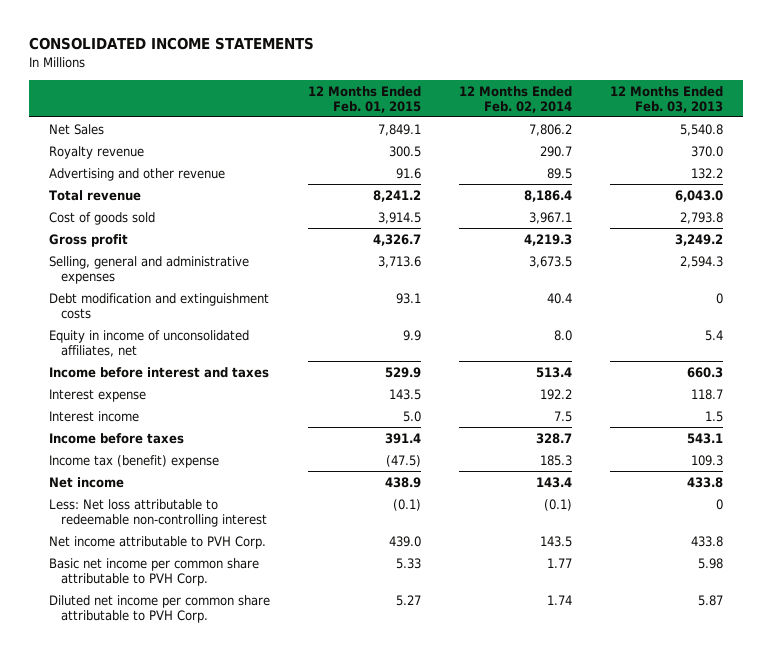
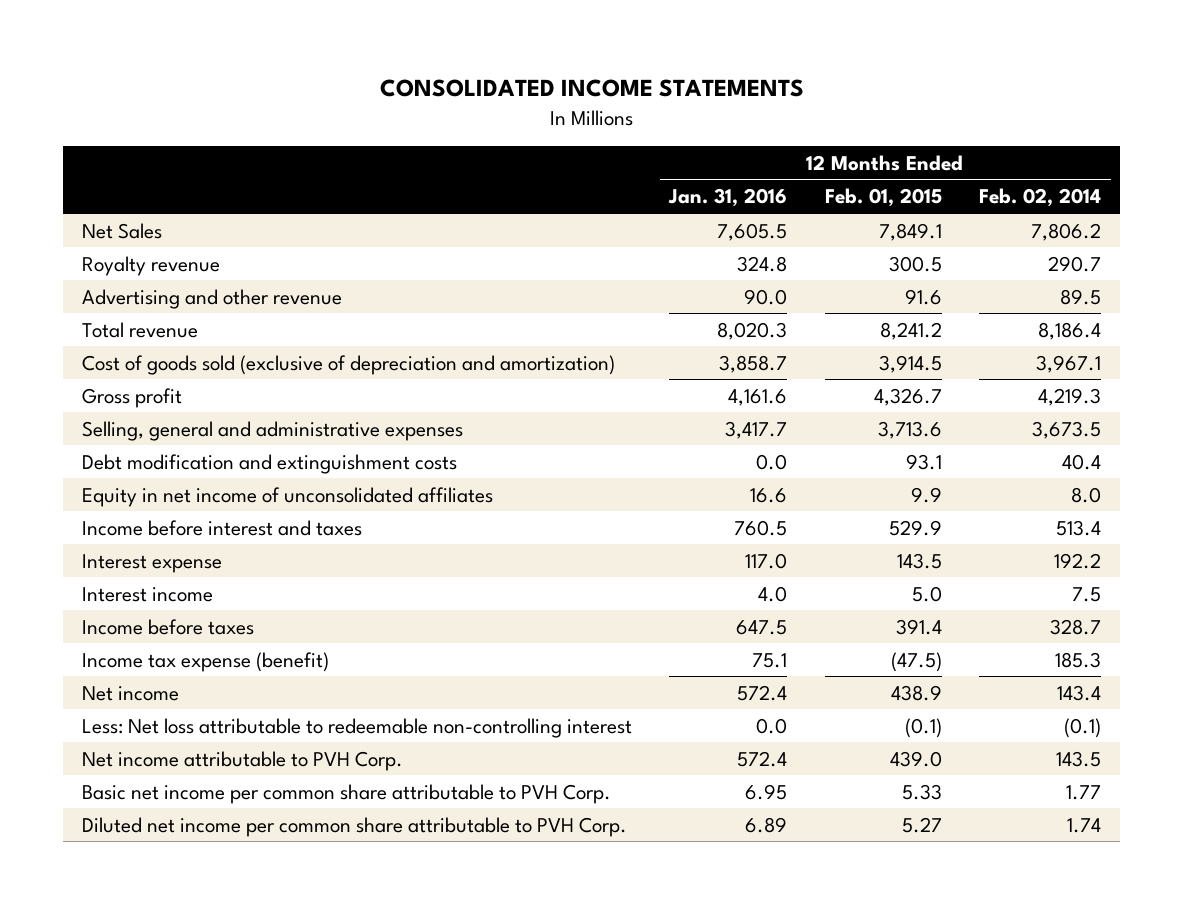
- | 12 Months Ended Feb. 01, 2015 | 12 Months Ended Feb. 02, 2014 | 12 Months Ended Feb. 03, 2013
+ | 12 Months Ended Jan. 31, 2016 | 12 Months Ended Feb. 01, 2015 | 12 Months Ended Feb. 02, 2014
- Cost of goods sold | 3,914.5 | 3,967.1 | 2,793.8
+ Cost of goods sold (exclusive of depreciation and amortization) | 3,858.7 | 3,914.5 | 3,967.1
- Equity in income of unconsolidated affiliates, net | 9.9 | 8.0 | 5.4
+ Equity in net income of unconsolidated affiliates | 16.6 | 9.9 | 8.0
- Income tax (benefit) expense | (47.5) | 185.3 | 109.3
+ Income tax expense (benefit) | 75.1 | (47.5) | 185.3

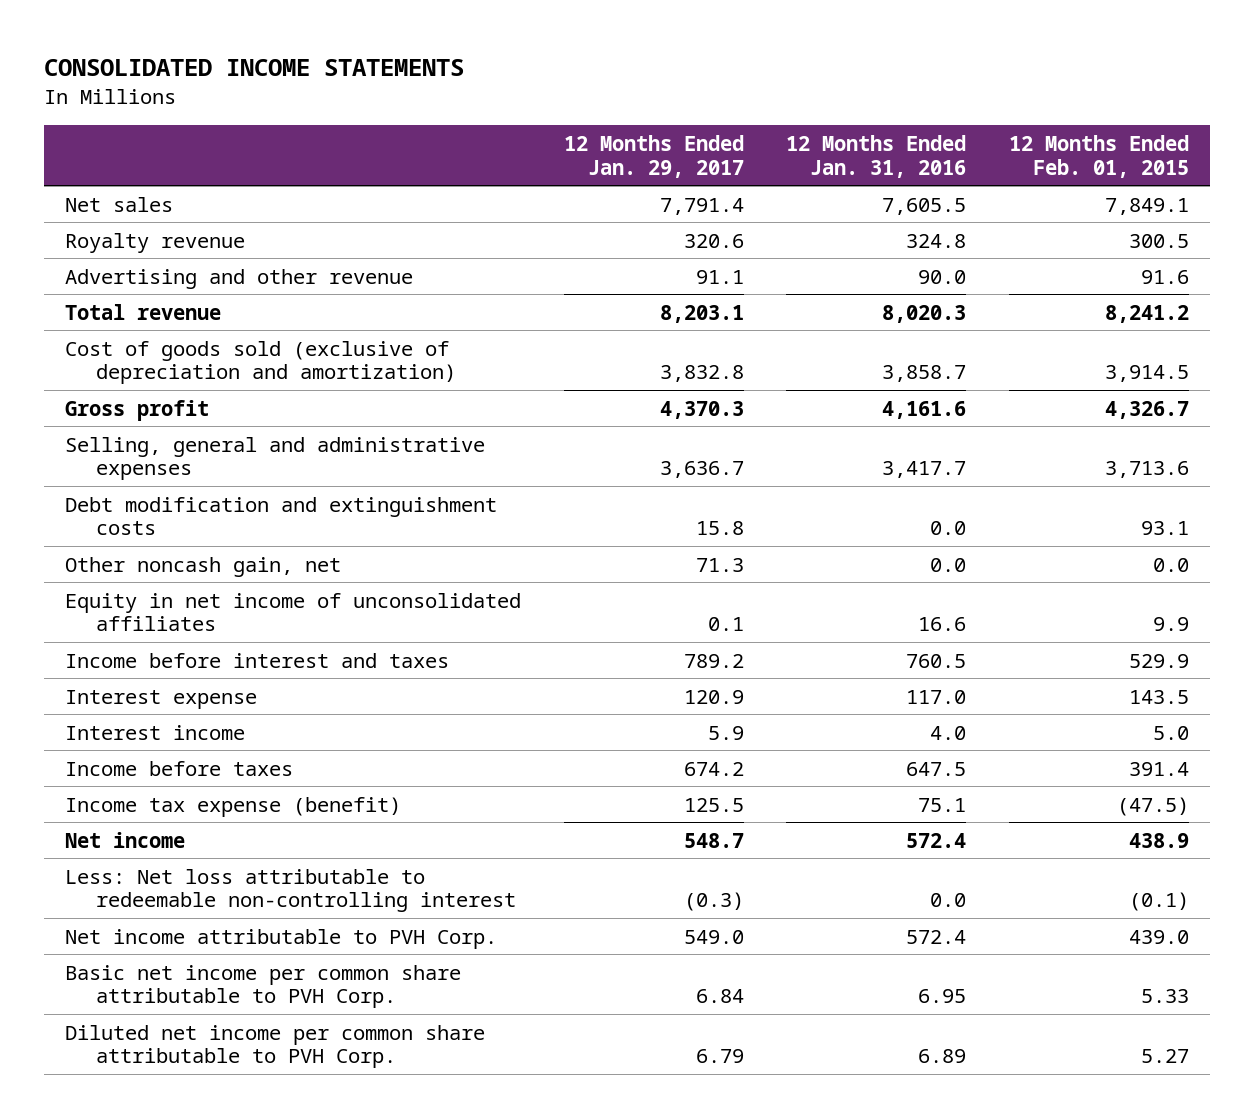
- | 12 Months Ended Jan. 31, 2016 | 12 Months Ended Feb. 01, 2015 | 12 Months Ended Feb. 02, 2014
+ | 12 Months Ended Jan. 29, 2017 | 12 Months Ended Jan. 31, 2016 | 12 Months Ended Feb. 01, 2015
- Net Sales | 7,605.5 | 7,849.1 | 7,806.2
+ Net sales | 7,791.4 | 7,605.5 | 7,849.1
+ Other noncash gain, net | 71.3 | 0.0 | 0.0

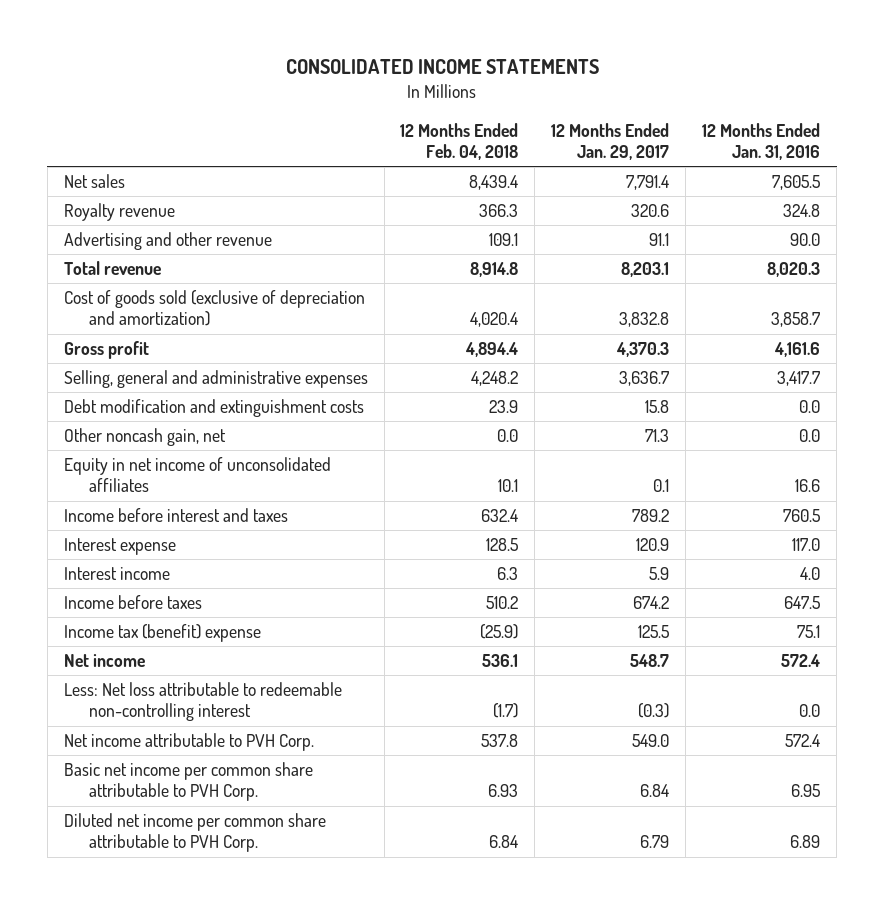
- | 12 Months Ended Jan. 29, 2017 | 12 Months Ended Jan. 31, 2016 | 12 Months Ended Feb. 01, 2015
+ | 12 Months Ended Feb. 04, 2018 | 12 Months Ended Jan. 29, 2017 | 12 Months Ended Jan. 31, 2016
- Income tax expense (benefit) | 125.5 | 75.1 | (47.5)
+ Income tax (benefit) expense | (25.9) | 125.5 | 75.1

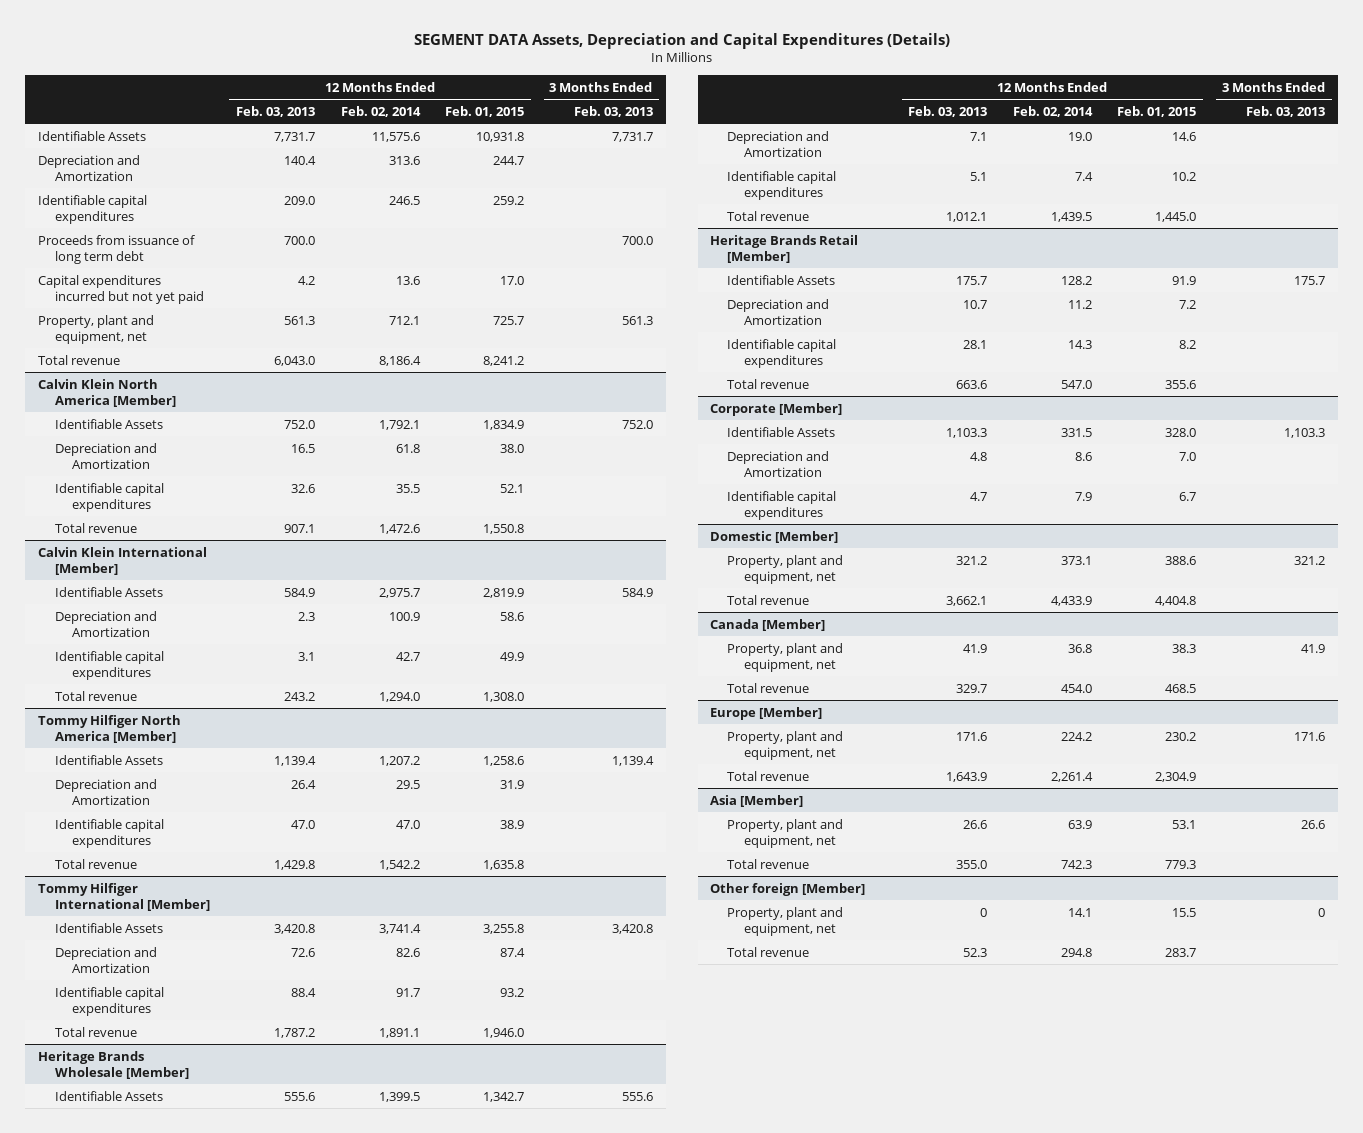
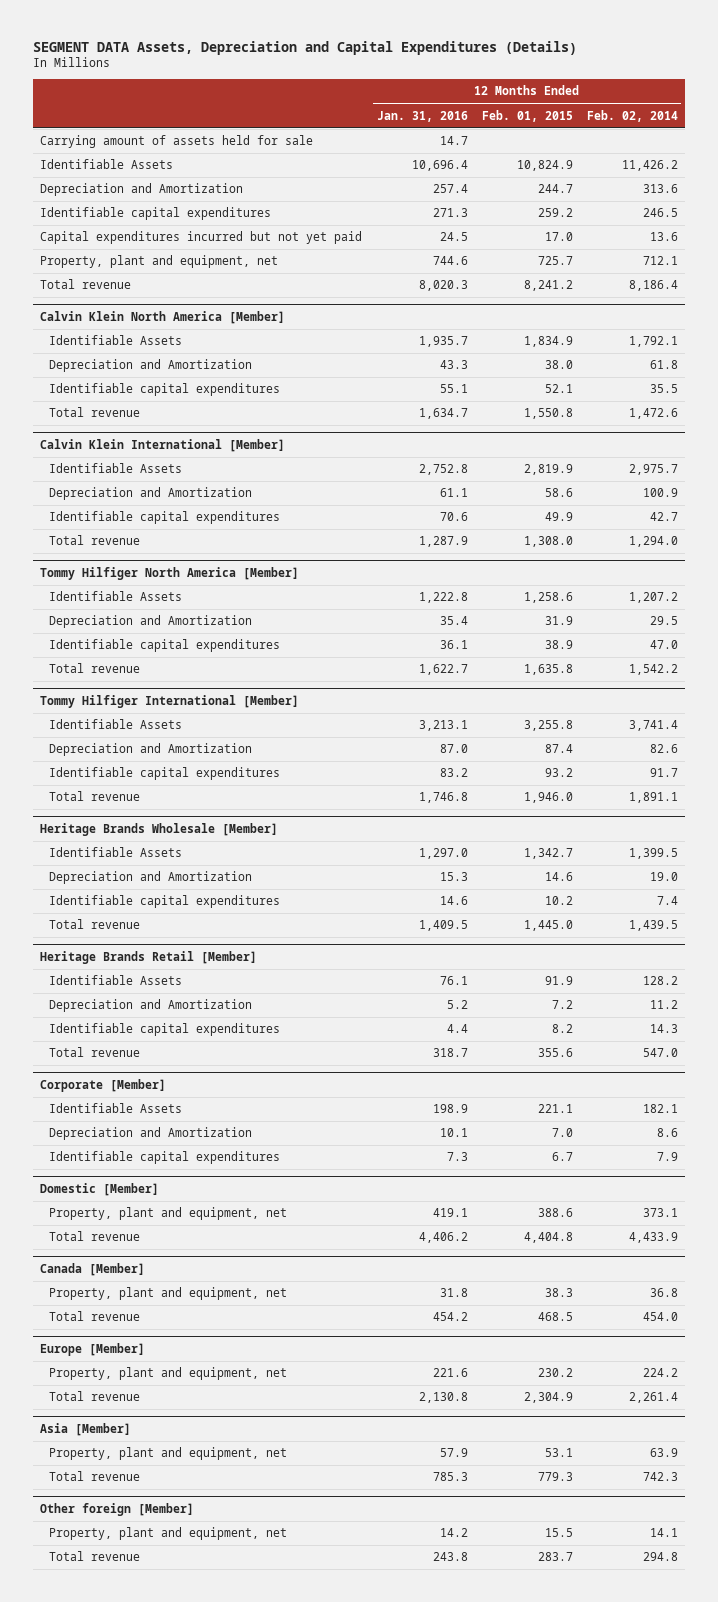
- | 12 Months Ended Feb. 03, 2013 | 12 Months Ended Feb. 02, 2014 | 12 Months Ended Feb. 01, 2015 | 3 Months Ended Feb. 03, 2013
+ | 12 Months Ended Jan. 31, 2016 | 12 Months Ended Feb. 01, 2015 | 12 Months Ended Feb. 02, 2014
- Identifiable Assets | 7,731.7 | 11,575.6 | 10,931.8 | 7,731.7
+ Carrying amount of assets held for sale | 14.7 | |
+ Identifiable Assets | 10,696.4 | 10,824.9 | 11,426.2
- Proceeds from issuance of long term debt | 700.0 | | | 700.0
@ Corporate [Member]
- Identifiable Assets | 1,103.3 | 331.5 | 328.0 | 1,103.3
+ Identifiable Assets | 198.9 | 221.1 | 182.1

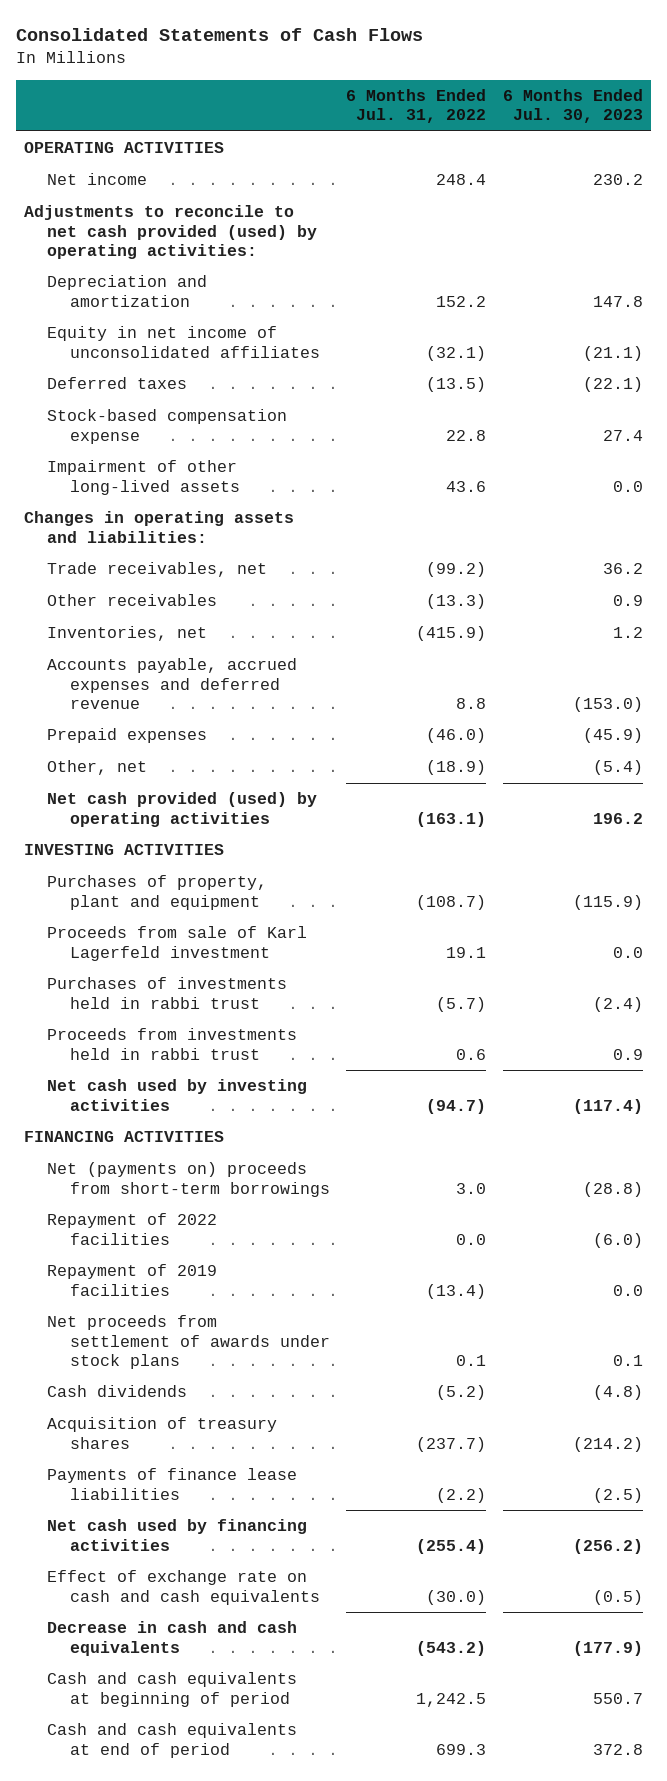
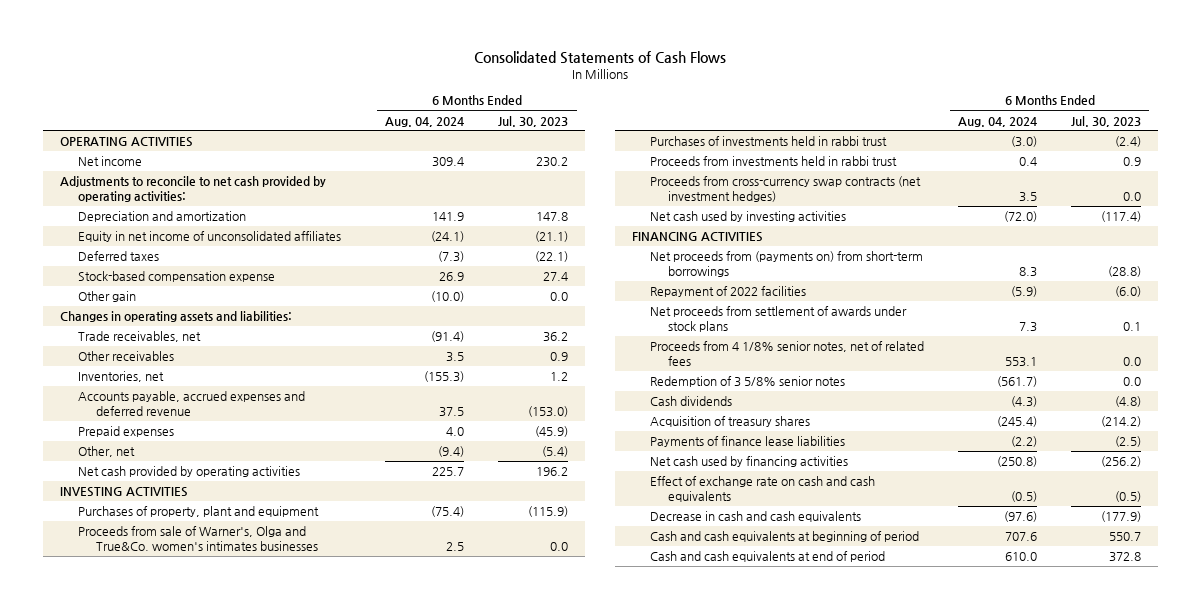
- | 6 Months Ended Jul. 31, 2022 | 6 Months Ended Jul. 30, 2023
+ | 6 Months Ended Aug. 04, 2024 | 6 Months Ended Jul. 30, 2023
- Adjustments to reconcile to net cash provided (used) by operating activities:
+ Adjustments to reconcile to net cash provided by operating activities:
- Impairment of other long-lived assets | 43.6 | 0.0
+ Other gain | (10.0) | 0.0
- Net cash provided (used) by operating activities | (163.1) | 196.2
+ Net cash provided by operating activities | 225.7 | 196.2
- Proceeds from sale of Karl Lagerfeld investment | 19.1 | 0.0
+ Proceeds from sale of Warner's, Olga and True&Co. women's intimates businesses | 2.5 | 0.0
+ Proceeds from cross-currency swap contracts (net investment hedges) | 3.5 | 0.0
- Net (payments on) proceeds from short-term borrowings | 3.0 | (28.8)
+ Net proceeds from (payments on) from short-term borrowings | 8.3 | (28.8)
- Repayment of 2019 facilities | (13.4) | 0.0
+ Proceeds from 4 1/8% senior notes, net of related fees | 553.1 | 0.0
+ Redemption of 3 5/8% senior notes | (561.7) | 0.0

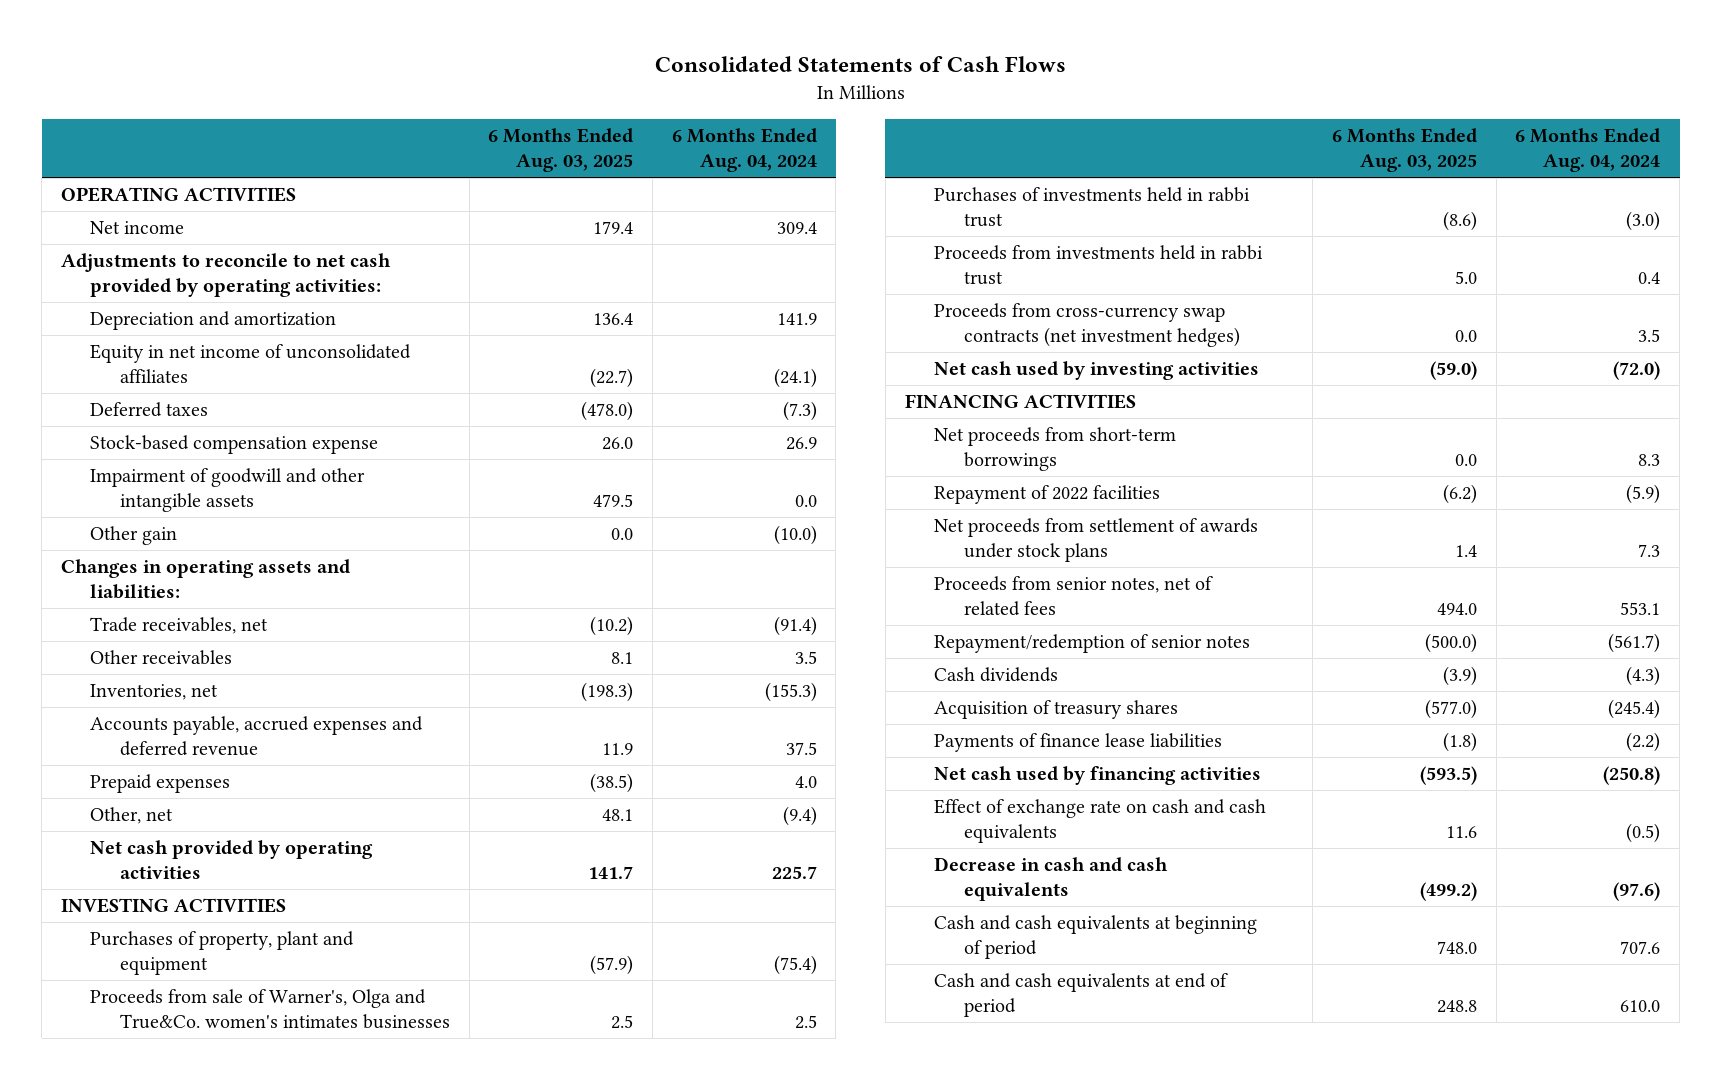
- | 6 Months Ended Aug. 04, 2024 | 6 Months Ended Jul. 30, 2023
+ | 6 Months Ended Aug. 03, 2025 | 6 Months Ended Aug. 04, 2024
+ Impairment of goodwill and other intangible assets | 479.5 | 0.0
- Net proceeds from (payments on) from short-term borrowings | 8.3 | (28.8)
+ Net proceeds from short-term borrowings | 0.0 | 8.3
- Proceeds from 4 1/8% senior notes, net of related fees | 553.1 | 0.0
- Redemption of 3 5/8% senior notes | (561.7) | 0.0
+ Proceeds from senior notes, net of related fees | 494.0 | 553.1
+ Repayment/redemption of senior notes | (500.0) | (561.7)

